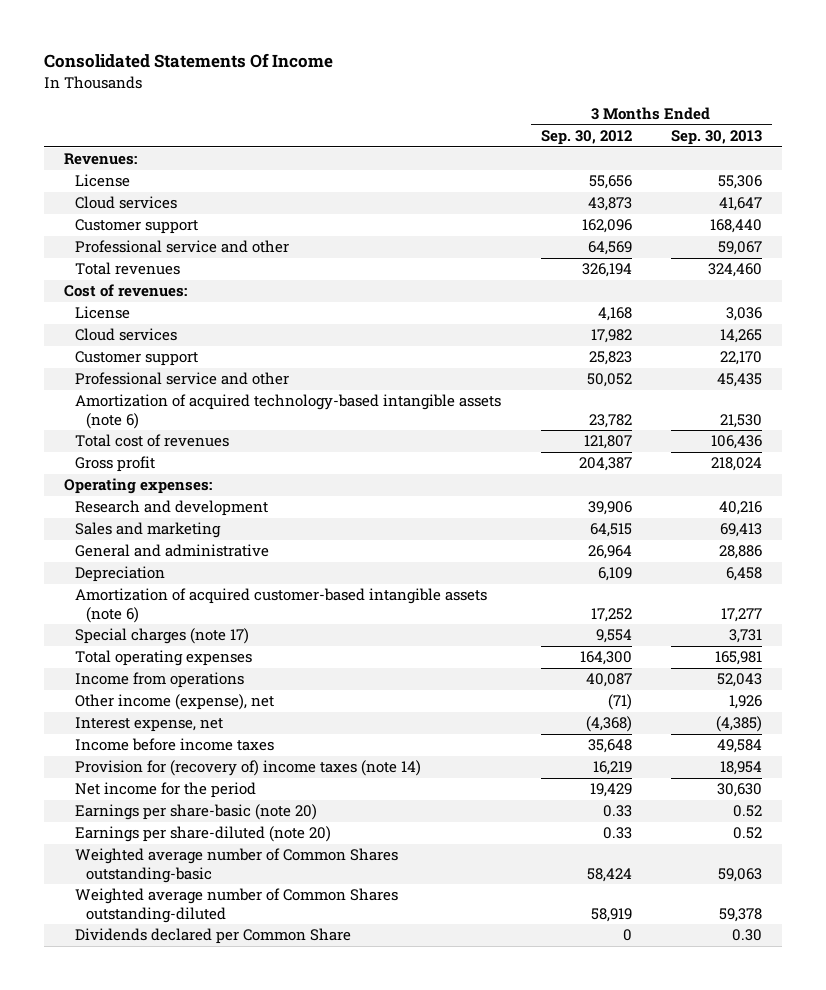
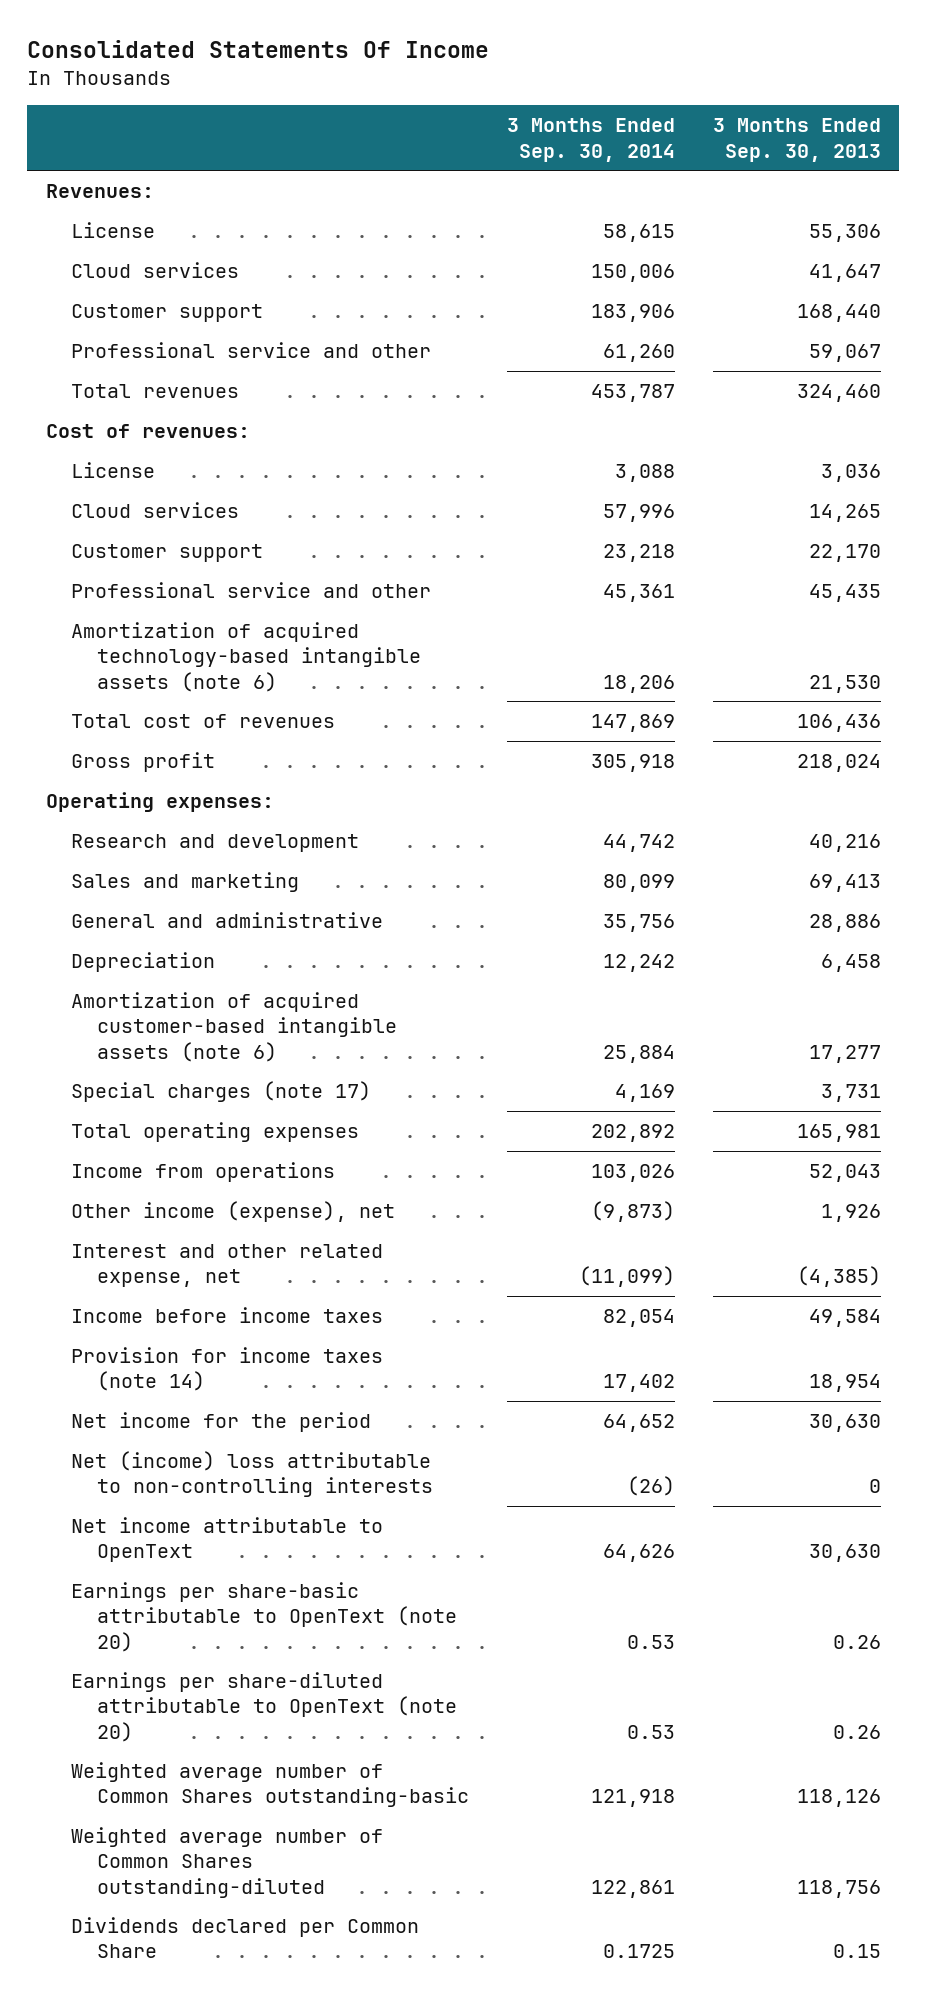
- | 3 Months Ended Sep. 30, 2012 | 3 Months Ended Sep. 30, 2013
+ | 3 Months Ended Sep. 30, 2014 | 3 Months Ended Sep. 30, 2013
- Interest expense, net | (4,368) | (4,385)
+ Interest and other related expense, net | (11,099) | (4,385)
- Provision for (recovery of) income taxes (note 14) | 16,219 | 18,954
+ Provision for income taxes (note 14) | 17,402 | 18,954
- Earnings per share-basic (note 20) | 0.33 | 0.52
- Earnings per share-diluted (note 20) | 0.33 | 0.52
- Weighted average number of Common Shares outstanding-basic | 58,424 | 59,063
- Weighted average number of Common Shares outstanding-diluted | 58,919 | 59,378
- Dividends declared per Common Share | 0 | 0.30
+ Net (income) loss attributable to non-controlling interests | (26) | 0
+ Net income attributable to OpenText | 64,626 | 30,630
+ Earnings per share-basic attributable to OpenText (note 20) | 0.53 | 0.26
+ Earnings per share-diluted attributable to OpenText (note 20) | 0.53 | 0.26
+ Weighted average number of Common Shares outstanding-basic | 121,918 | 118,126
+ Weighted average number of Common Shares outstanding-diluted | 122,861 | 118,756
+ Dividends declared per Common Share | 0.1725 | 0.15

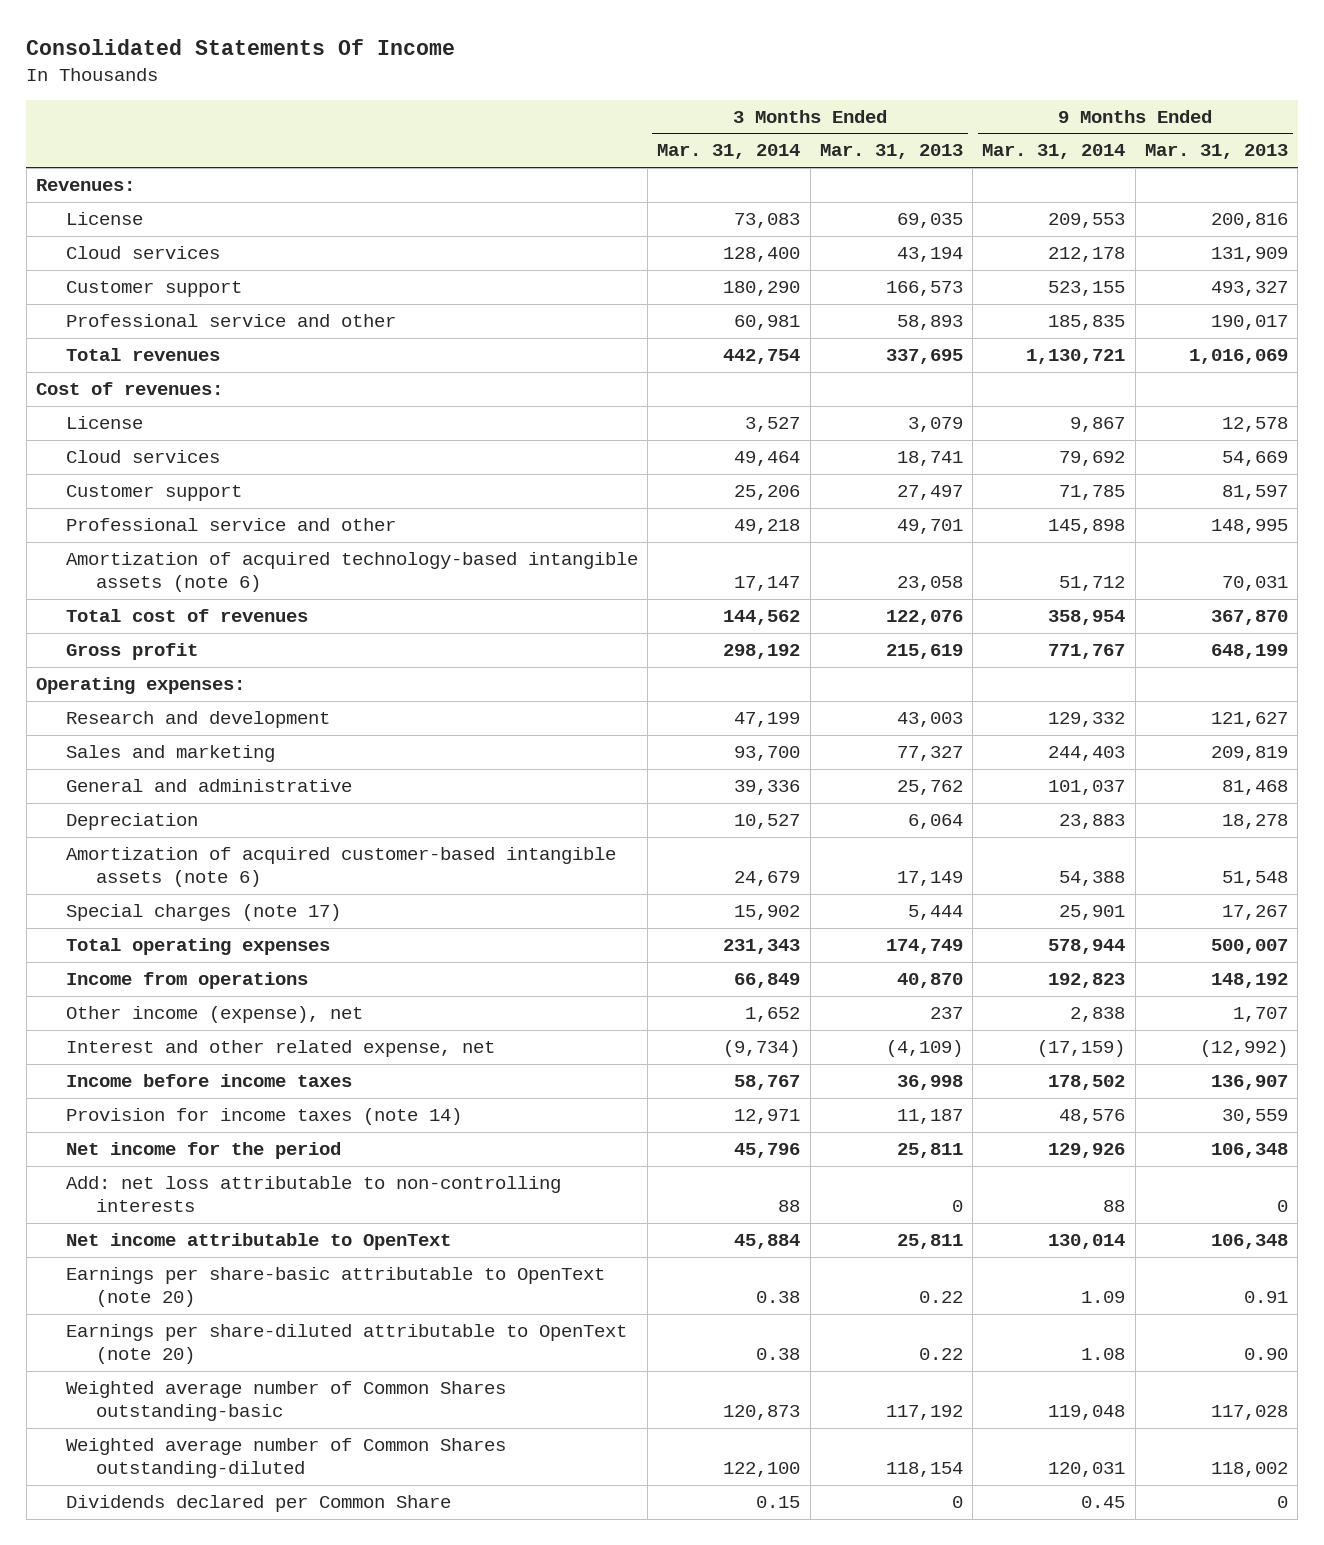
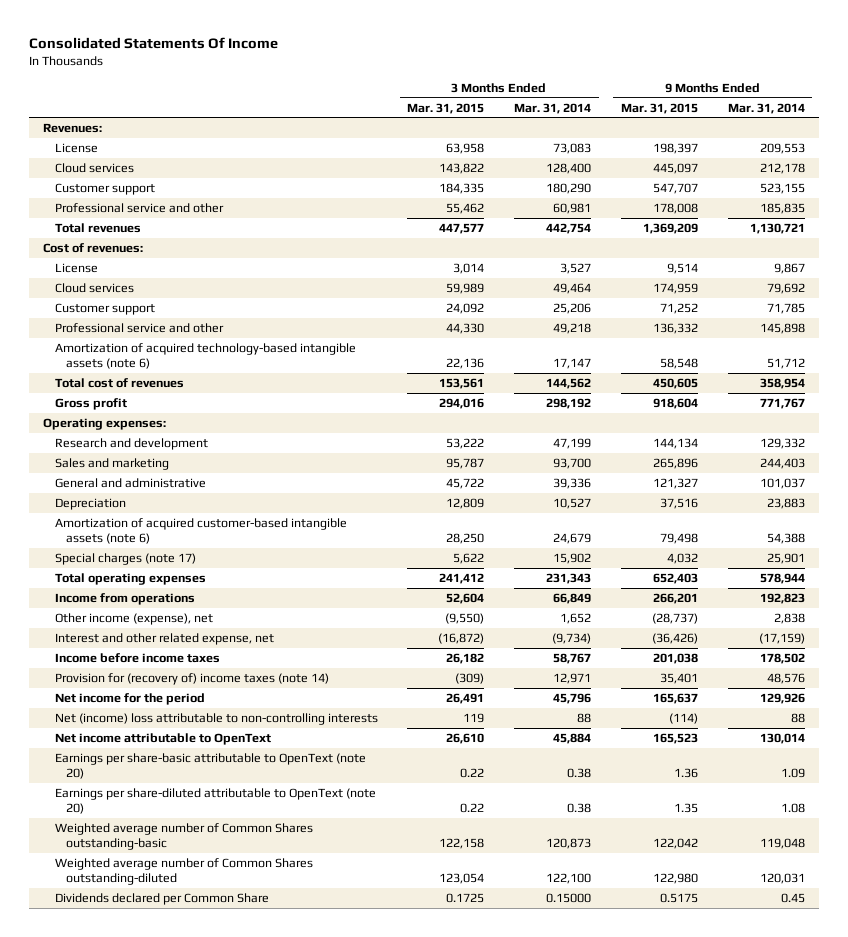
- | 3 Months Ended Mar. 31, 2014 | 3 Months Ended Mar. 31, 2013 | 9 Months Ended Mar. 31, 2014 | 9 Months Ended Mar. 31, 2013
+ | 3 Months Ended Mar. 31, 2015 | 3 Months Ended Mar. 31, 2014 | 9 Months Ended Mar. 31, 2015 | 9 Months Ended Mar. 31, 2014
- Provision for income taxes (note 14) | 12,971 | 11,187 | 48,576 | 30,559
+ Provision for (recovery of) income taxes (note 14) | (309) | 12,971 | 35,401 | 48,576
- Add: net loss attributable to non-controlling interests | 88 | 0 | 88 | 0
+ Net (income) loss attributable to non-controlling interests | 119 | 88 | (114) | 88
- Dividends declared per Common Share | 0.15 | 0 | 0.45 | 0
+ Dividends declared per Common Share | 0.1725 | 0.15000 | 0.5175 | 0.45

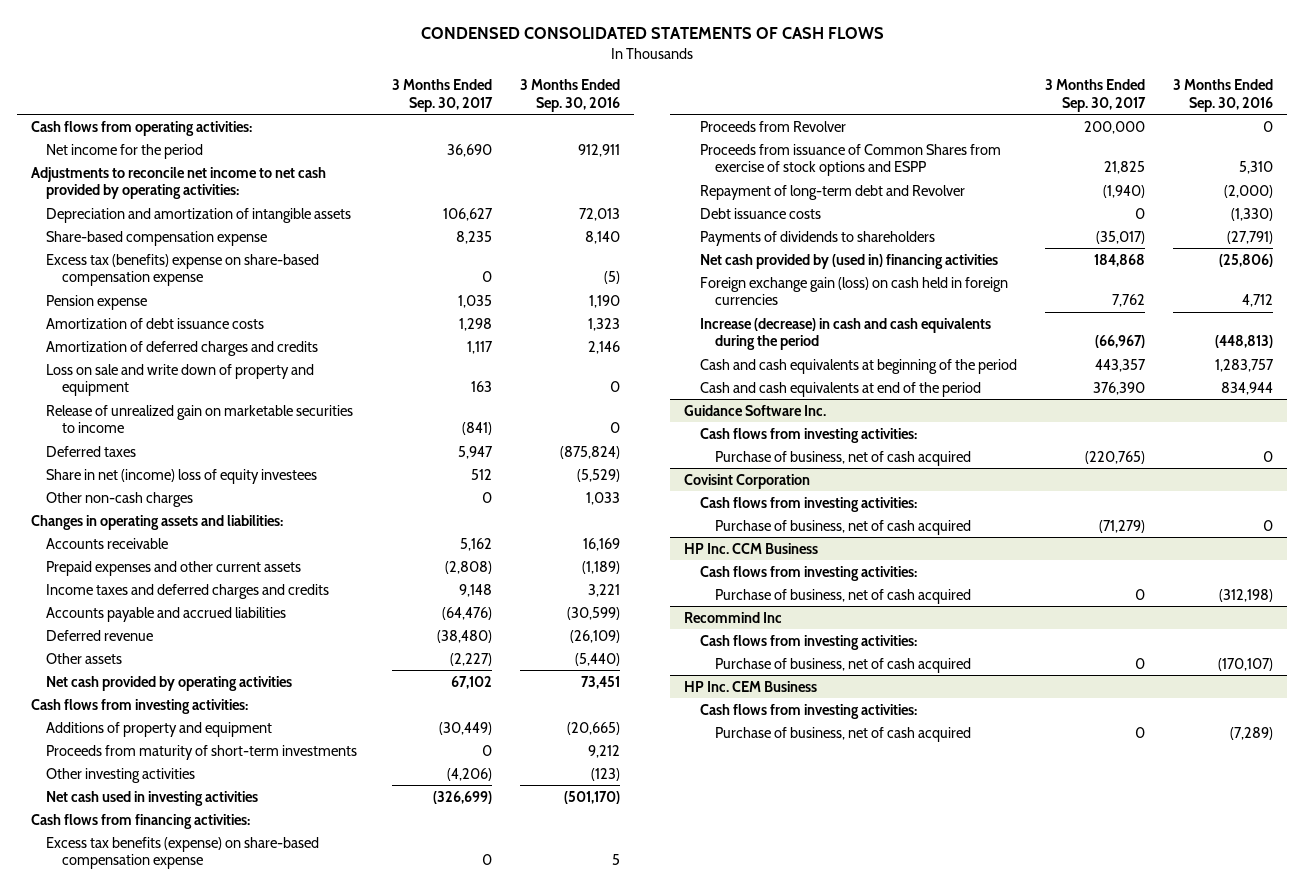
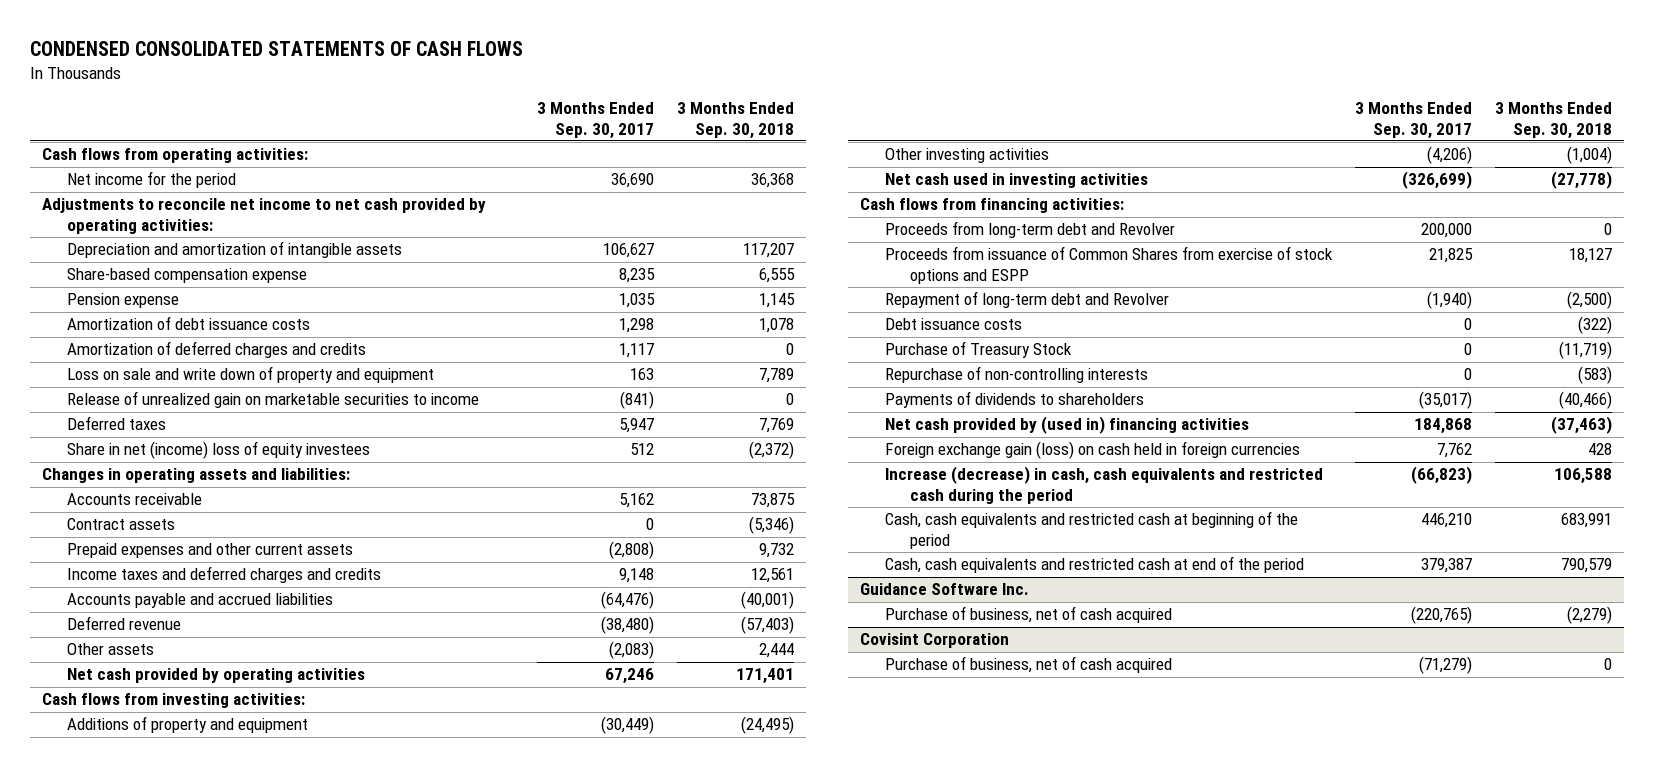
- | 3 Months Ended Sep. 30, 2017 | 3 Months Ended Sep. 30, 2016
+ | 3 Months Ended Sep. 30, 2017 | 3 Months Ended Sep. 30, 2018
- Excess tax (benefits) expense on share-based compensation expense | 0 | (5)
- Other non-cash charges | 0 | 1,033
+ Contract assets | 0 | (5,346)
- Other assets | (2,227) | (5,440)
- Net cash provided by operating activities | 67,102 | 73,451
+ Other assets | (2,083) | 2,444
+ Net cash provided by operating activities | 67,246 | 171,401
- Proceeds from maturity of short-term investments | 0 | 9,212
- Excess tax benefits (expense) on share-based compensation expense | 0 | 5
- Proceeds from Revolver | 200,000 | 0
+ Proceeds from long-term debt and Revolver | 200,000 | 0
+ Purchase of Treasury Stock | 0 | (11,719)
+ Repurchase of non-controlling interests | 0 | (583)
- Increase (decrease) in cash and cash equivalents during the period | (66,967) | (448,813)
- Cash and cash equivalents at beginning of the period | 443,357 | 1,283,757
- Cash and cash equivalents at end of the period | 376,390 | 834,944
+ Increase (decrease) in cash, cash equivalents and restricted cash during the period | (66,823) | 106,588
+ Cash, cash equivalents and restricted cash at beginning of the period | 446,210 | 683,991
+ Cash, cash equivalents and restricted cash at end of the period | 379,387 | 790,579
@ Guidance Software Inc.
- Cash flows from investing activities:
@ Covisint Corporation
- Cash flows from investing activities:
- HP Inc. CCM Business
- Cash flows from investing activities:
- Purchase of business, net of cash acquired | 0 | (312,198)
- Recommind Inc
- Cash flows from investing activities:
- Purchase of business, net of cash acquired | 0 | (170,107)
- HP Inc. CEM Business
- Cash flows from investing activities:
- Purchase of business, net of cash acquired | 0 | (7,289)

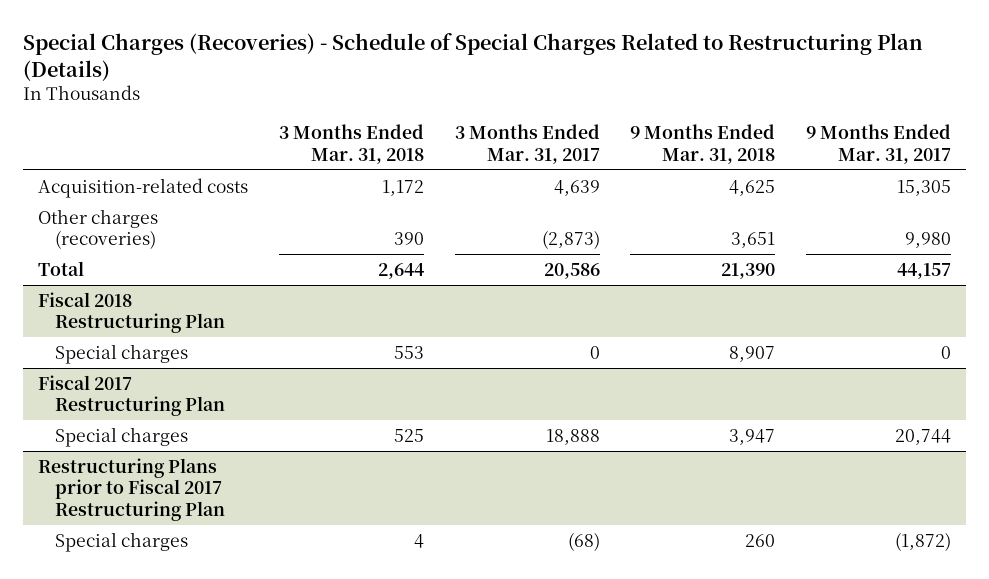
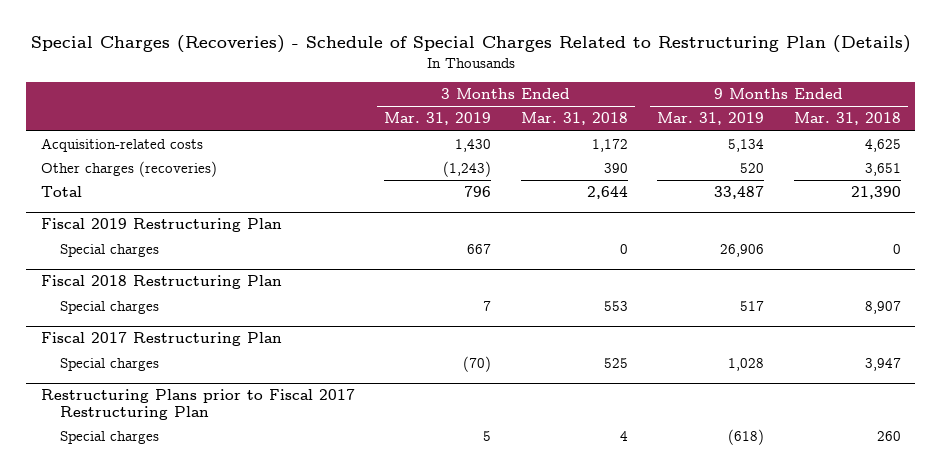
- | 3 Months Ended Mar. 31, 2018 | 3 Months Ended Mar. 31, 2017 | 9 Months Ended Mar. 31, 2018 | 9 Months Ended Mar. 31, 2017
+ | 3 Months Ended Mar. 31, 2019 | 3 Months Ended Mar. 31, 2018 | 9 Months Ended Mar. 31, 2019 | 9 Months Ended Mar. 31, 2018
+ Fiscal 2019 Restructuring Plan
+ Special charges | 667 | 0 | 26,906 | 0

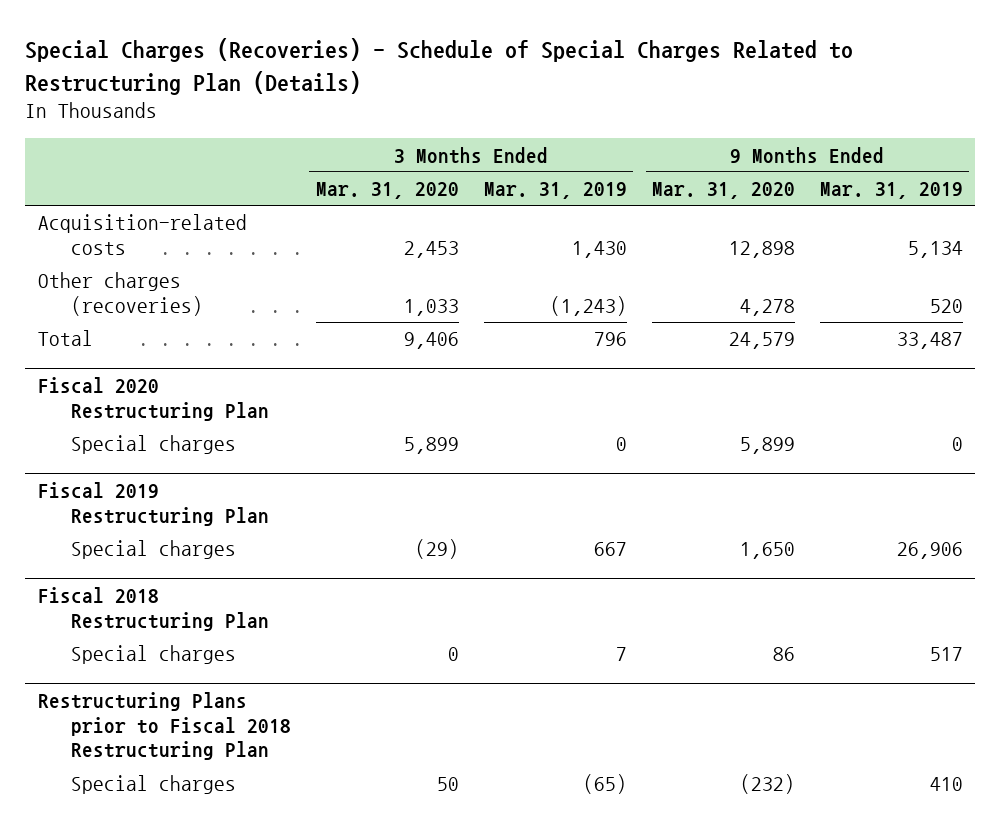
- | 3 Months Ended Mar. 31, 2019 | 3 Months Ended Mar. 31, 2018 | 9 Months Ended Mar. 31, 2019 | 9 Months Ended Mar. 31, 2018
+ | 3 Months Ended Mar. 31, 2020 | 3 Months Ended Mar. 31, 2019 | 9 Months Ended Mar. 31, 2020 | 9 Months Ended Mar. 31, 2019
+ Fiscal 2020 Restructuring Plan
+ Special charges | 5,899 | 0 | 5,899 | 0
- Fiscal 2017 Restructuring Plan
- Special charges | (70) | 525 | 1,028 | 3,947
- Restructuring Plans prior to Fiscal 2017 Restructuring Plan
- Special charges | 5 | 4 | (618) | 260
+ Restructuring Plans prior to Fiscal 2018 Restructuring Plan
+ Special charges | 50 | (65) | (232) | 410

